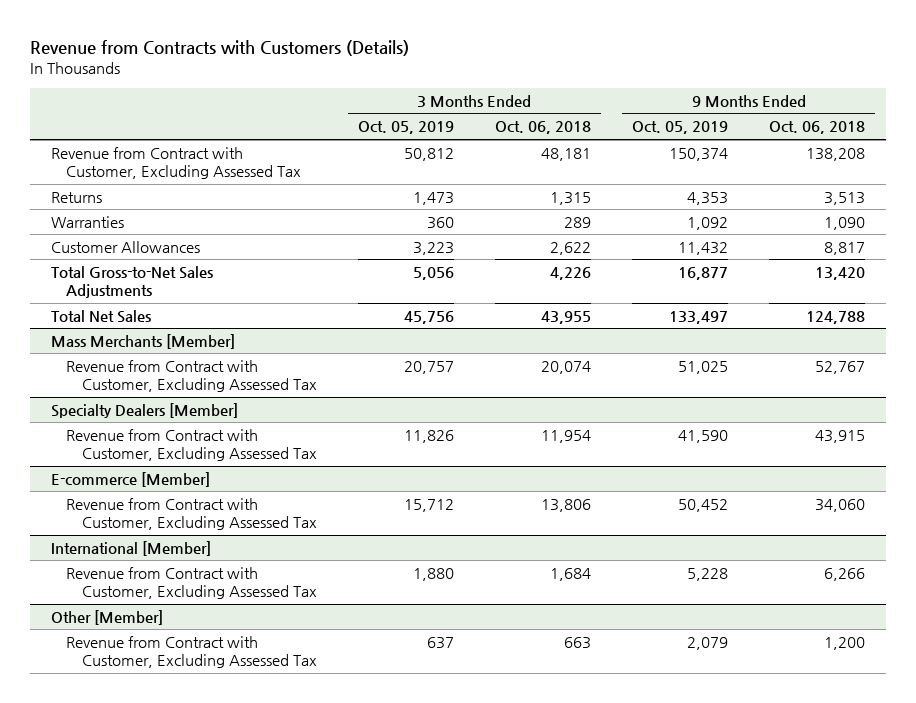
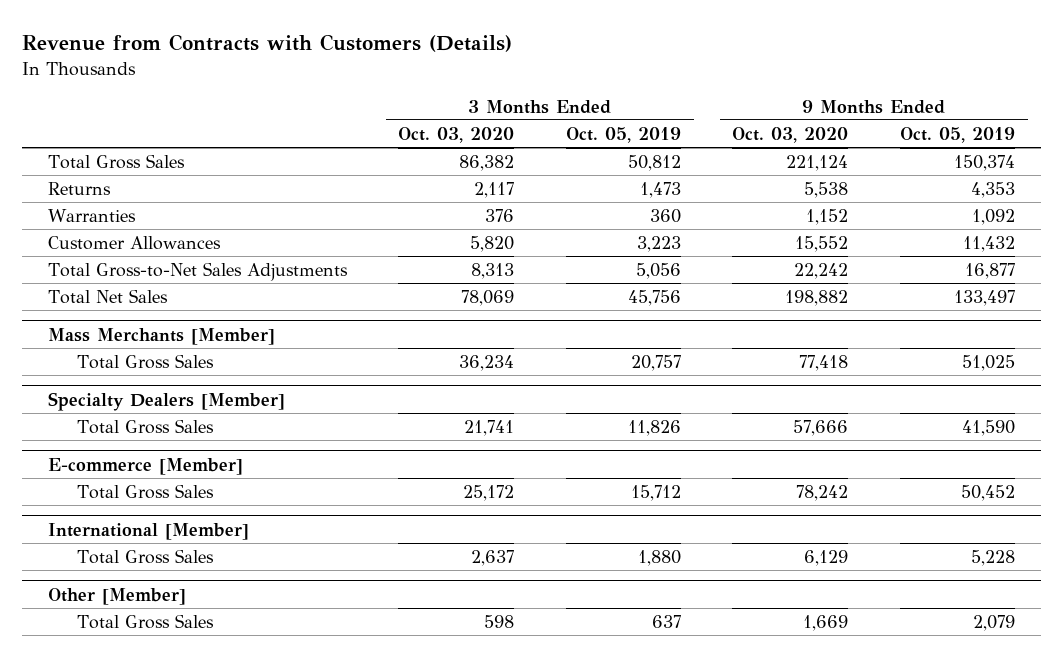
- | 3 Months Ended Oct. 05, 2019 | 3 Months Ended Oct. 06, 2018 | 9 Months Ended Oct. 05, 2019 | 9 Months Ended Oct. 06, 2018
+ | 3 Months Ended Oct. 03, 2020 | 3 Months Ended Oct. 05, 2019 | 9 Months Ended Oct. 03, 2020 | 9 Months Ended Oct. 05, 2019
- Revenue from Contract with Customer, Excluding Assessed Tax | 50,812 | 48,181 | 150,374 | 138,208
+ Total Gross Sales | 86,382 | 50,812 | 221,124 | 150,374
@ Mass Merchants [Member]
- Revenue from Contract with Customer, Excluding Assessed Tax | 20,757 | 20,074 | 51,025 | 52,767
+ Total Gross Sales | 36,234 | 20,757 | 77,418 | 51,025
@ Specialty Dealers [Member]
- Revenue from Contract with Customer, Excluding Assessed Tax | 11,826 | 11,954 | 41,590 | 43,915
+ Total Gross Sales | 21,741 | 11,826 | 57,666 | 41,590
@ E-commerce [Member]
- Revenue from Contract with Customer, Excluding Assessed Tax | 15,712 | 13,806 | 50,452 | 34,060
+ Total Gross Sales | 25,172 | 15,712 | 78,242 | 50,452
@ International [Member]
- Revenue from Contract with Customer, Excluding Assessed Tax | 1,880 | 1,684 | 5,228 | 6,266
+ Total Gross Sales | 2,637 | 1,880 | 6,129 | 5,228
@ Other [Member]
- Revenue from Contract with Customer, Excluding Assessed Tax | 637 | 663 | 2,079 | 1,200
+ Total Gross Sales | 598 | 637 | 1,669 | 2,079

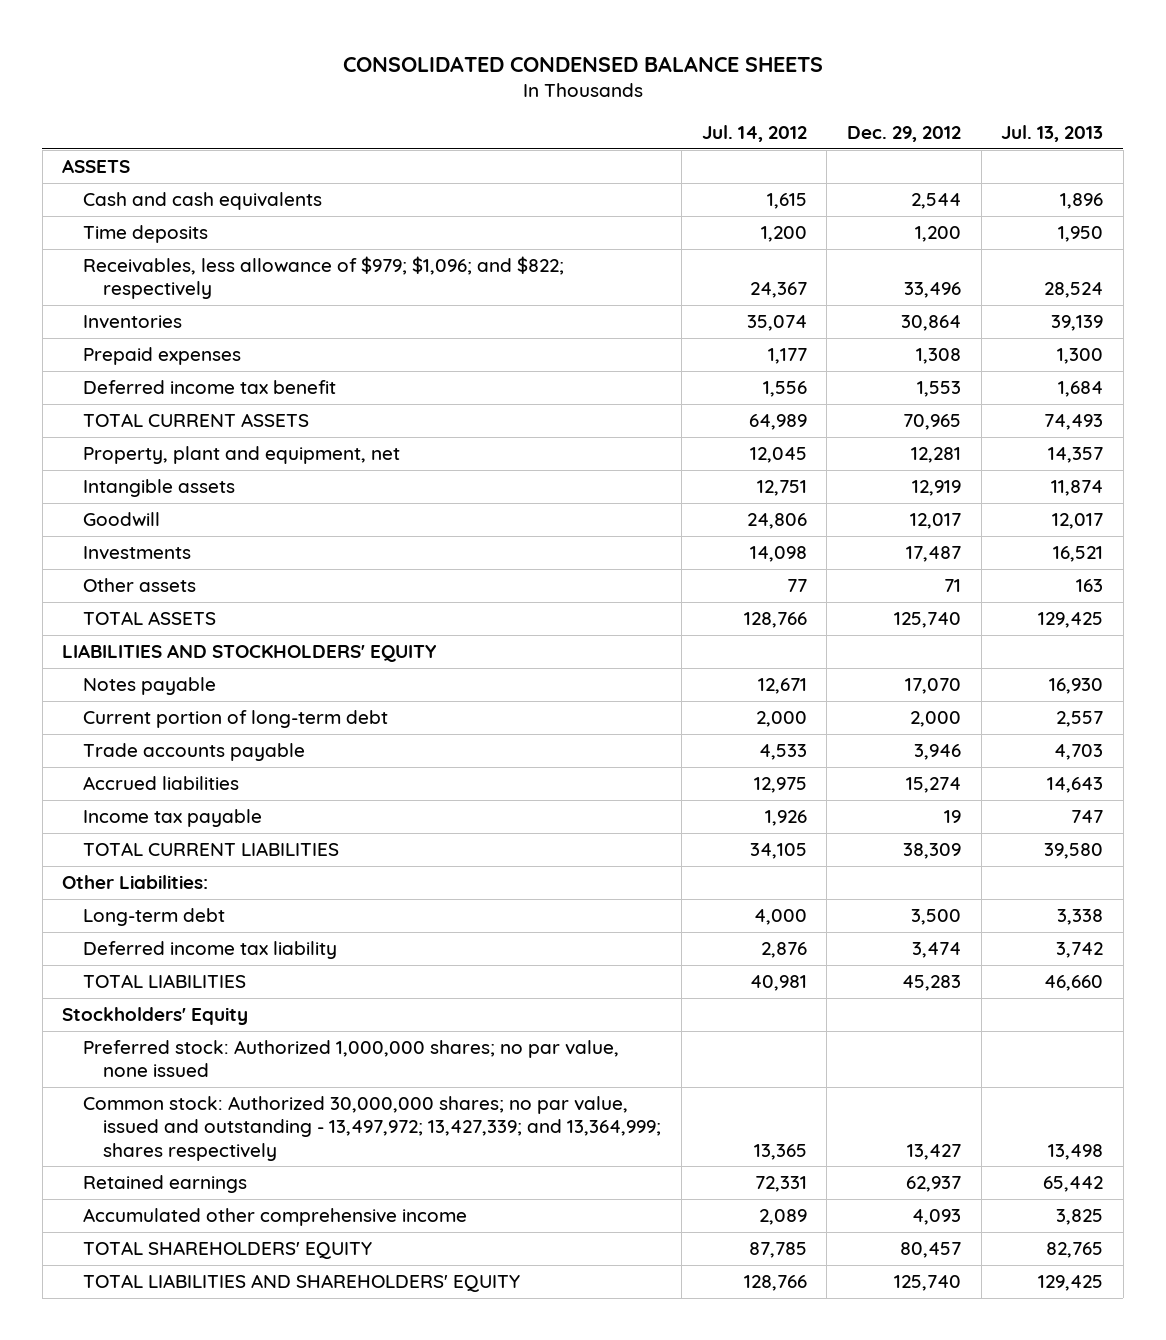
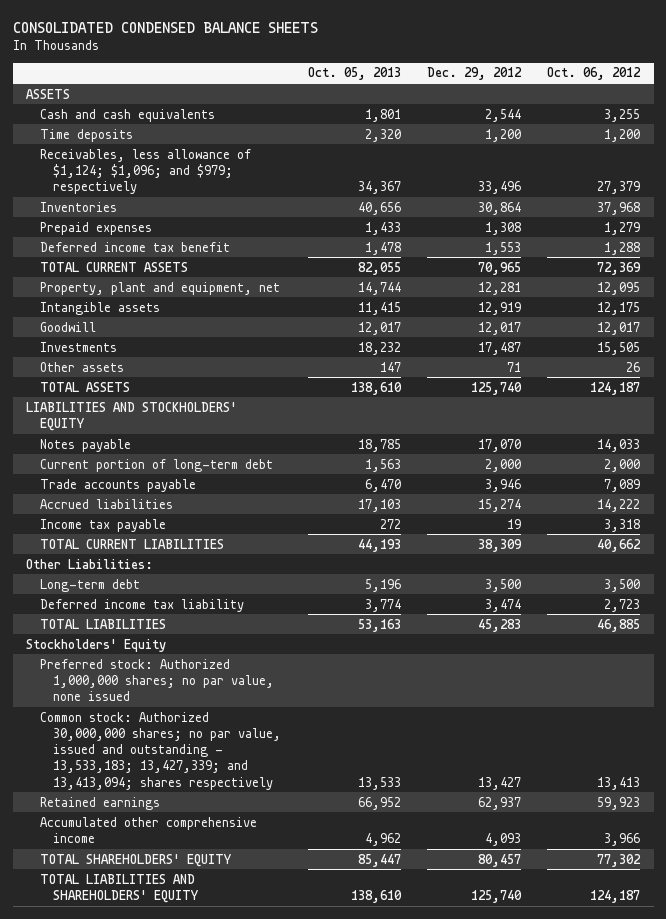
- | Jul. 14, 2012 | Dec. 29, 2012 | Jul. 13, 2013
+ | Oct. 05, 2013 | Dec. 29, 2012 | Oct. 06, 2012
- Receivables, less allowance of $979; $1,096; and $822; respectively | 24,367 | 33,496 | 28,524
+ Receivables, less allowance of $1,124; $1,096; and $979; respectively | 34,367 | 33,496 | 27,379
- Common stock: Authorized 30,000,000 shares; no par value, issued and outstanding - 13,497,972; 13,427,339; and 13,364,999; shares respectively | 13,365 | 13,427 | 13,498
+ Common stock: Authorized 30,000,000 shares; no par value, issued and outstanding - 13,533,183; 13,427,339; and 13,413,094; shares respectively | 13,533 | 13,427 | 13,413

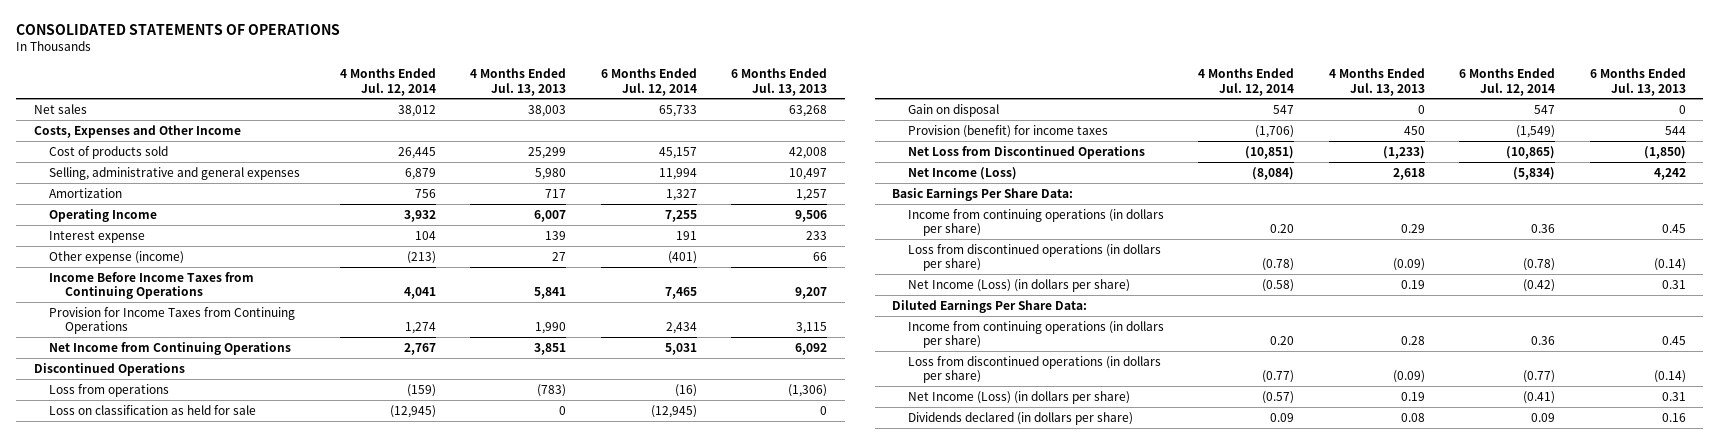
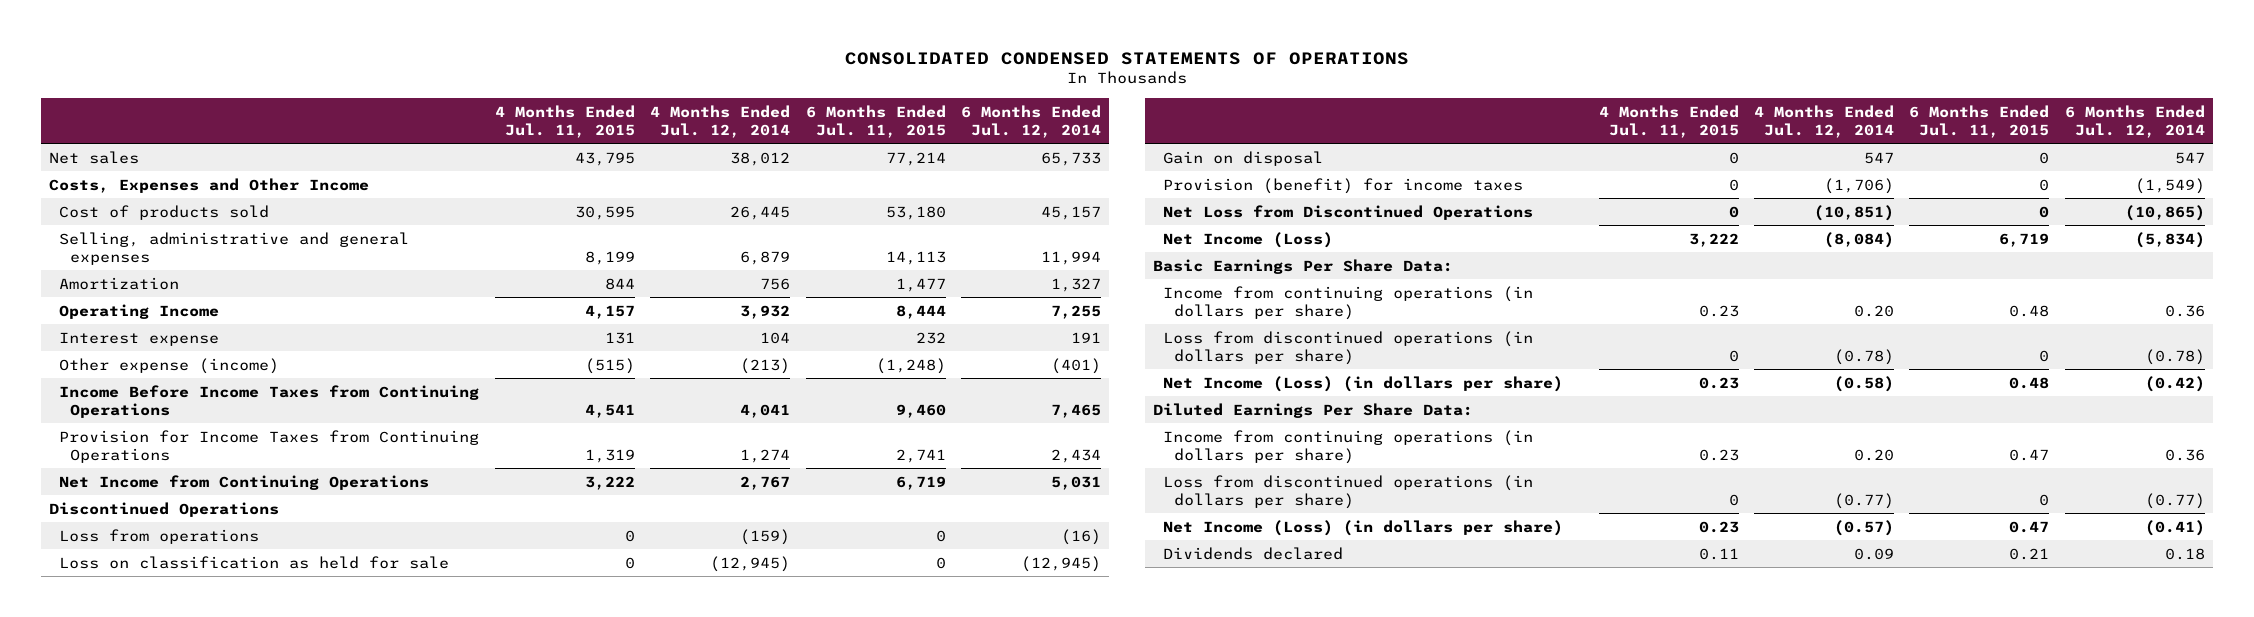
- CONSOLIDATED STATEMENTS OF OPERATIONS
+ CONSOLIDATED CONDENSED STATEMENTS OF OPERATIONS
- | 4 Months Ended Jul. 12, 2014 | 4 Months Ended Jul. 13, 2013 | 6 Months Ended Jul. 12, 2014 | 6 Months Ended Jul. 13, 2013
+ | 4 Months Ended Jul. 11, 2015 | 4 Months Ended Jul. 12, 2014 | 6 Months Ended Jul. 11, 2015 | 6 Months Ended Jul. 12, 2014
- Dividends declared (in dollars per share) | 0.09 | 0.08 | 0.09 | 0.16
+ Dividends declared | 0.11 | 0.09 | 0.21 | 0.18

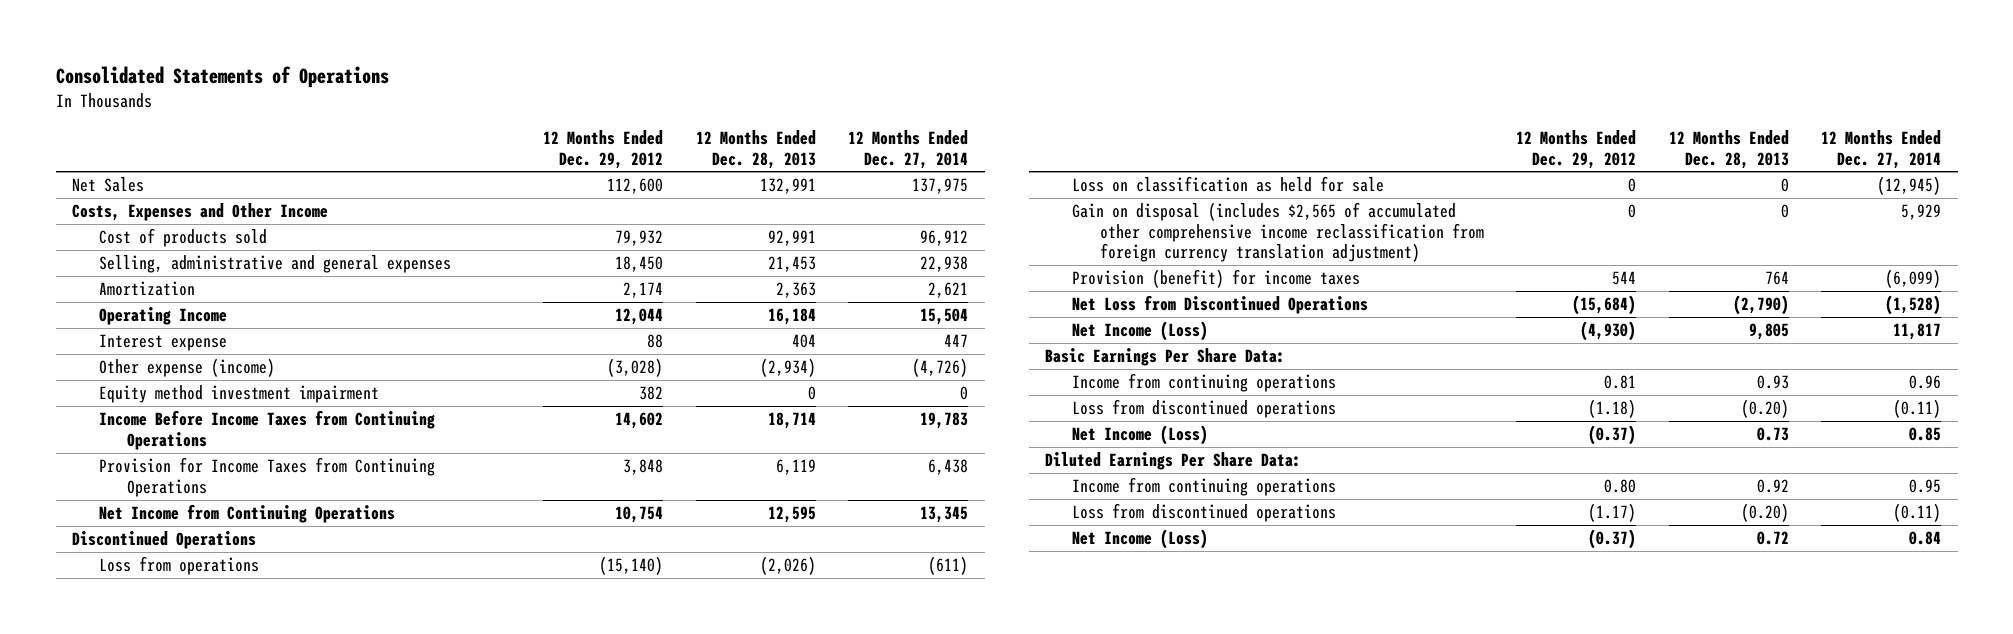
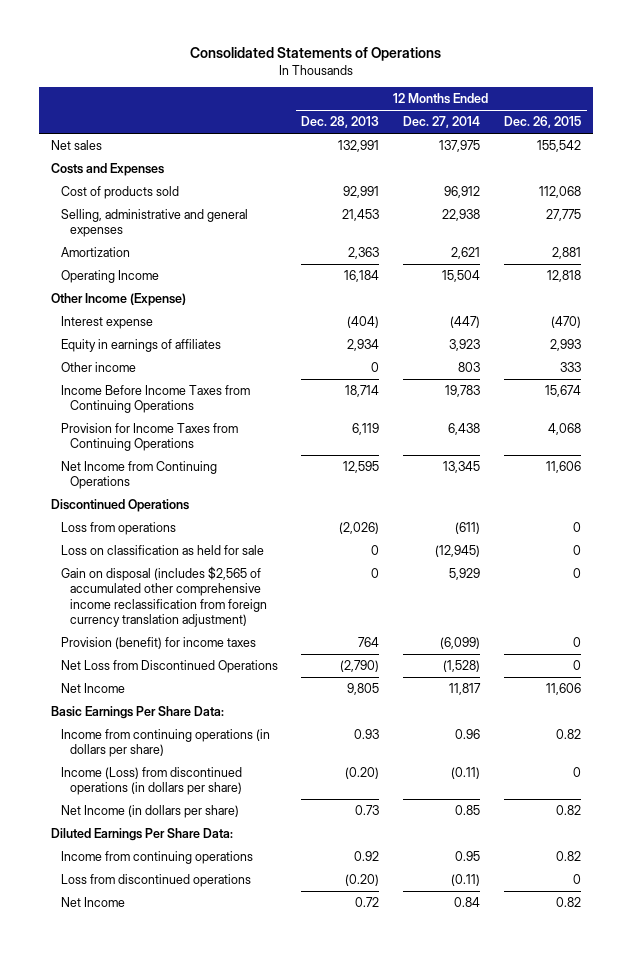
- | 12 Months Ended Dec. 29, 2012 | 12 Months Ended Dec. 28, 2013 | 12 Months Ended Dec. 27, 2014
+ | 12 Months Ended Dec. 28, 2013 | 12 Months Ended Dec. 27, 2014 | 12 Months Ended Dec. 26, 2015
- Net Sales | 112,600 | 132,991 | 137,975
- Costs, Expenses and Other Income
+ Net sales | 132,991 | 137,975 | 155,542
+ Costs and Expenses
- Interest expense | 88 | 404 | 447
- Other expense (income) | (3,028) | (2,934) | (4,726)
- Equity method investment impairment | 382 | 0 | 0
+ Other Income (Expense)
+ Interest expense | (404) | (447) | (470)
+ Equity in earnings of affiliates | 2,934 | 3,923 | 2,993
+ Other income | 0 | 803 | 333
- Net Income (Loss) | (4,930) | 9,805 | 11,817
+ Net Income | 9,805 | 11,817 | 11,606
- Income from continuing operations | 0.81 | 0.93 | 0.96
- Loss from discontinued operations | (1.18) | (0.20) | (0.11)
- Net Income (Loss) | (0.37) | 0.73 | 0.85
+ Income from continuing operations (in dollars per share) | 0.93 | 0.96 | 0.82
+ Income (Loss) from discontinued operations (in dollars per share) | (0.20) | (0.11) | 0
+ Net Income (in dollars per share) | 0.73 | 0.85 | 0.82
- Net Income (Loss) | (0.37) | 0.72 | 0.84
+ Net Income | 0.72 | 0.84 | 0.82

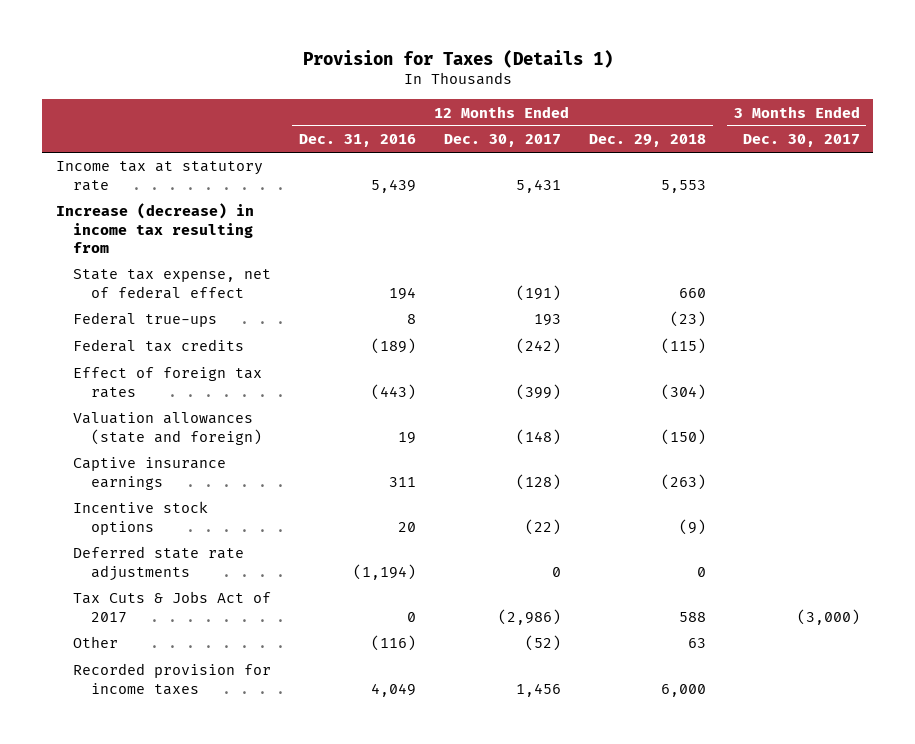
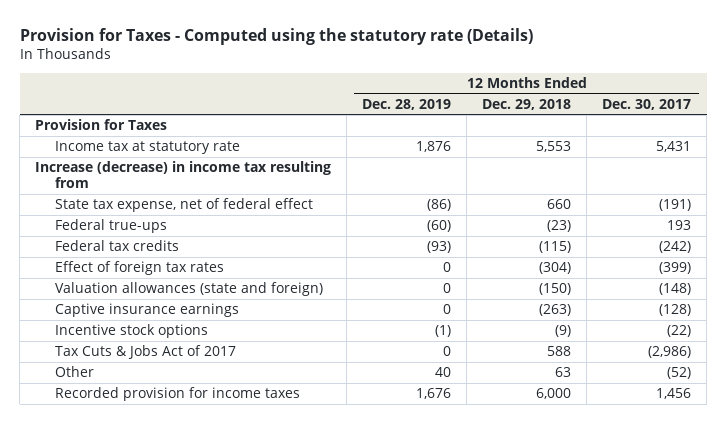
- Provision for Taxes (Details 1)
+ Provision for Taxes - Computed using the statutory rate (Details)
- | 12 Months Ended Dec. 31, 2016 | 12 Months Ended Dec. 30, 2017 | 12 Months Ended Dec. 29, 2018 | 3 Months Ended Dec. 30, 2017
+ | 12 Months Ended Dec. 28, 2019 | 12 Months Ended Dec. 29, 2018 | 12 Months Ended Dec. 30, 2017
+ Provision for Taxes
- Deferred state rate adjustments | (1,194) | 0 | 0 |

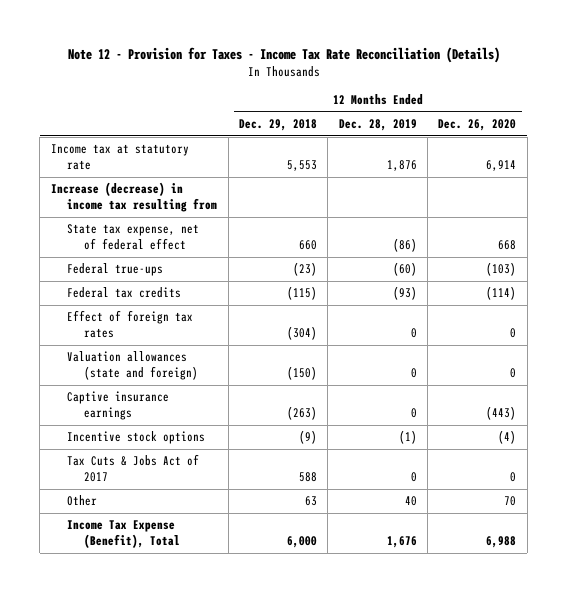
- Provision for Taxes - Computed using the statutory rate (Details)
+ Note 12 - Provision for Taxes - Income Tax Rate Reconciliation (Details)
- | 12 Months Ended Dec. 28, 2019 | 12 Months Ended Dec. 29, 2018 | 12 Months Ended Dec. 30, 2017
+ | 12 Months Ended Dec. 29, 2018 | 12 Months Ended Dec. 28, 2019 | 12 Months Ended Dec. 26, 2020
- Provision for Taxes
- Recorded provision for income taxes | 1,676 | 6,000 | 1,456
+ Income Tax Expense (Benefit), Total | 6,000 | 1,676 | 6,988

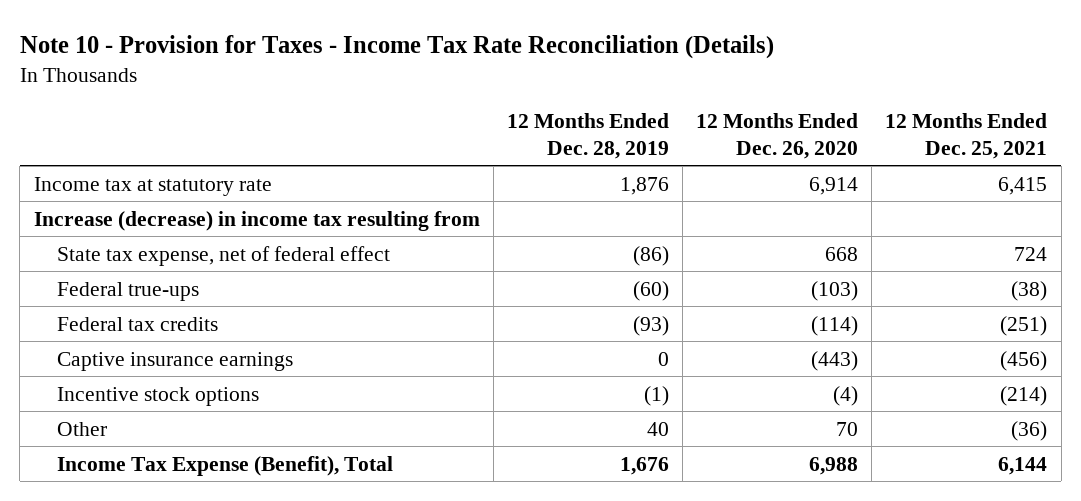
- Note 12 - Provision for Taxes - Income Tax Rate Reconciliation (Details)
+ Note 10 - Provision for Taxes - Income Tax Rate Reconciliation (Details)
- | 12 Months Ended Dec. 29, 2018 | 12 Months Ended Dec. 28, 2019 | 12 Months Ended Dec. 26, 2020
+ | 12 Months Ended Dec. 28, 2019 | 12 Months Ended Dec. 26, 2020 | 12 Months Ended Dec. 25, 2021
- Effect of foreign tax rates | (304) | 0 | 0
- Valuation allowances (state and foreign) | (150) | 0 | 0
- Tax Cuts & Jobs Act of 2017 | 588 | 0 | 0

